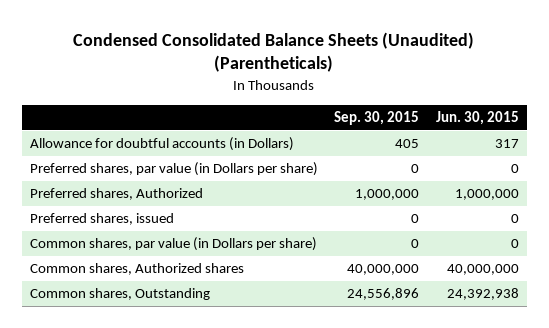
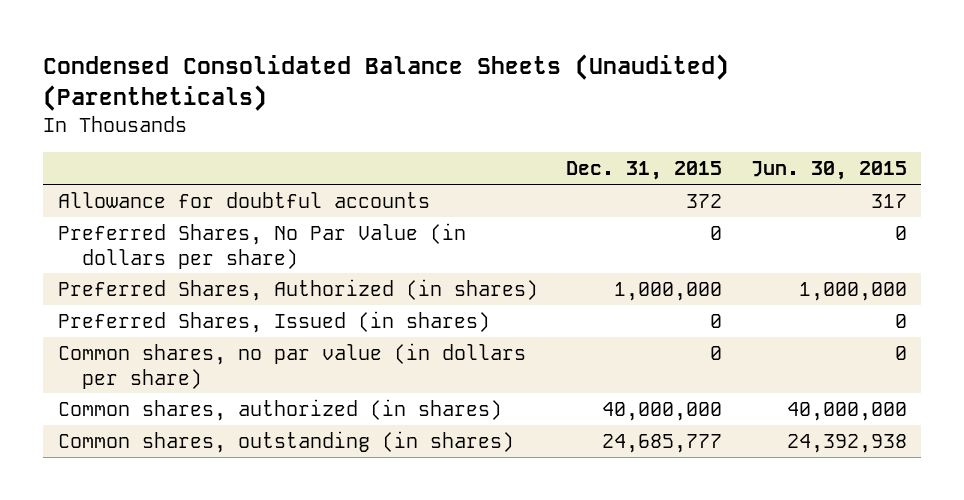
- | Sep. 30, 2015 | Jun. 30, 2015
+ | Dec. 31, 2015 | Jun. 30, 2015
- Allowance for doubtful accounts (in Dollars) | 405 | 317
- Preferred shares, par value (in Dollars per share) | 0 | 0
- Preferred shares, Authorized | 1,000,000 | 1,000,000
- Preferred shares, issued | 0 | 0
- Common shares, par value (in Dollars per share) | 0 | 0
- Common shares, Authorized shares | 40,000,000 | 40,000,000
- Common shares, Outstanding | 24,556,896 | 24,392,938
+ Allowance for doubtful accounts | 372 | 317
+ Preferred Shares, No Par Value (in dollars per share) | 0 | 0
+ Preferred Shares, Authorized (in shares) | 1,000,000 | 1,000,000
+ Preferred Shares, Issued (in shares) | 0 | 0
+ Common shares, no par value (in dollars per share) | 0 | 0
+ Common shares, authorized (in shares) | 40,000,000 | 40,000,000
+ Common shares, outstanding (in shares) | 24,685,777 | 24,392,938

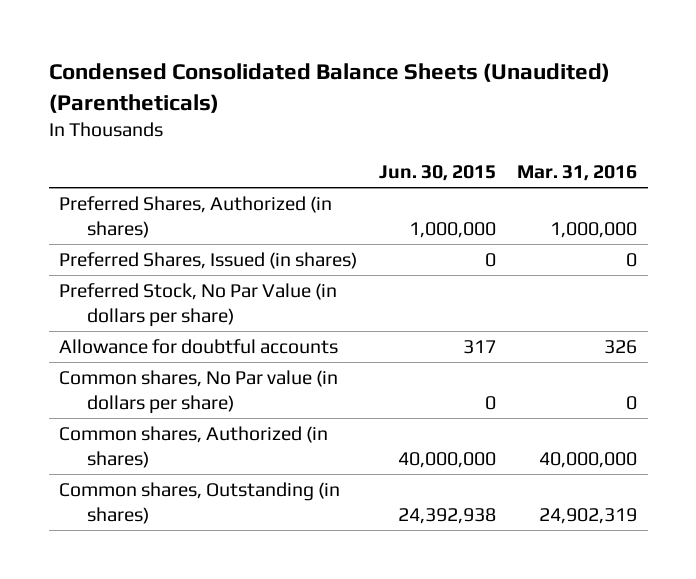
- | Dec. 31, 2015 | Jun. 30, 2015
+ | Jun. 30, 2015 | Mar. 31, 2016
- Preferred Shares, No Par Value (in dollars per share) | 0 | 0
- Common shares, no par value (in dollars per share) | 0 | 0
- Common shares, authorized (in shares) | 40,000,000 | 40,000,000
- Common shares, outstanding (in shares) | 24,685,777 | 24,392,938
+ Preferred Stock, No Par Value (in dollars per share)
moved down: Allowance for doubtful accounts | 317 | 326
+ Common shares, No Par value (in dollars per share) | 0 | 0
+ Common shares, Authorized (in shares) | 40,000,000 | 40,000,000
+ Common shares, Outstanding (in shares) | 24,392,938 | 24,902,319

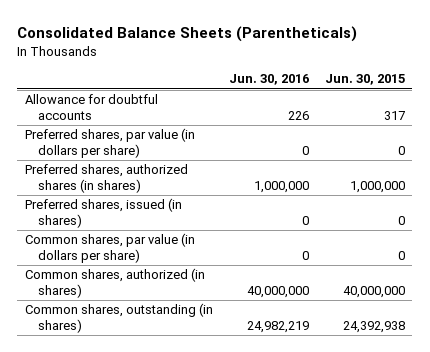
- Condensed Consolidated Balance Sheets (Unaudited) (Parentheticals)
+ Consolidated Balance Sheets (Parentheticals)
- | Jun. 30, 2015 | Mar. 31, 2016
+ | Jun. 30, 2016 | Jun. 30, 2015
- Preferred Shares, Authorized (in shares) | 1,000,000 | 1,000,000
- Preferred Shares, Issued (in shares) | 0 | 0
- Preferred Stock, No Par Value (in dollars per share)
- Common shares, No Par value (in dollars per share) | 0 | 0
- Common shares, Authorized (in shares) | 40,000,000 | 40,000,000
- Common shares, Outstanding (in shares) | 24,392,938 | 24,902,319
+ Preferred shares, par value (in dollars per share) | 0 | 0
+ Preferred shares, authorized shares (in shares) | 1,000,000 | 1,000,000
+ Preferred shares, issued (in shares) | 0 | 0
+ Common shares, par value (in dollars per share) | 0 | 0
+ Common shares, authorized (in shares) | 40,000,000 | 40,000,000
+ Common shares, outstanding (in shares) | 24,982,219 | 24,392,938

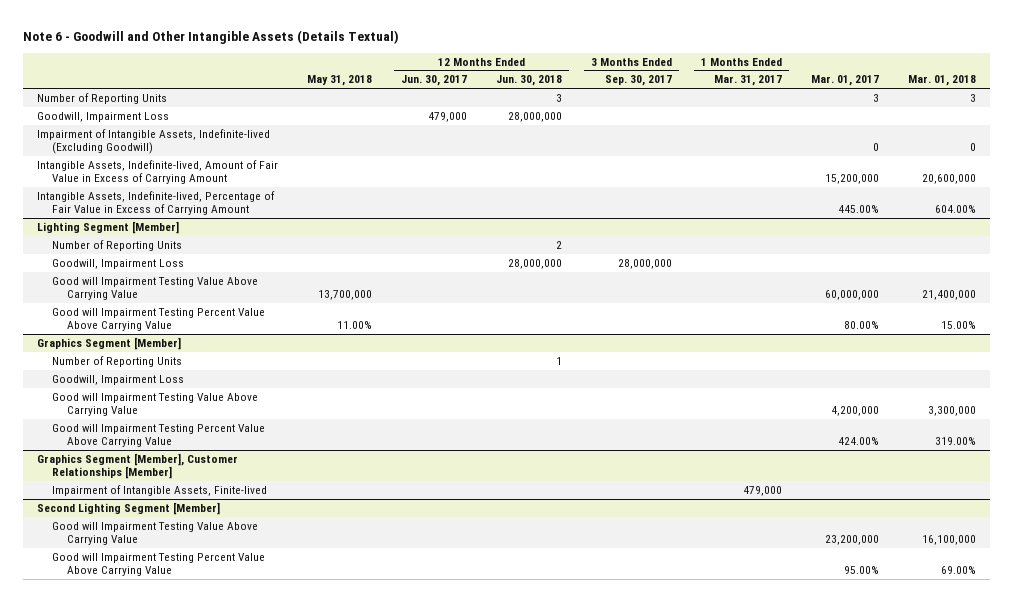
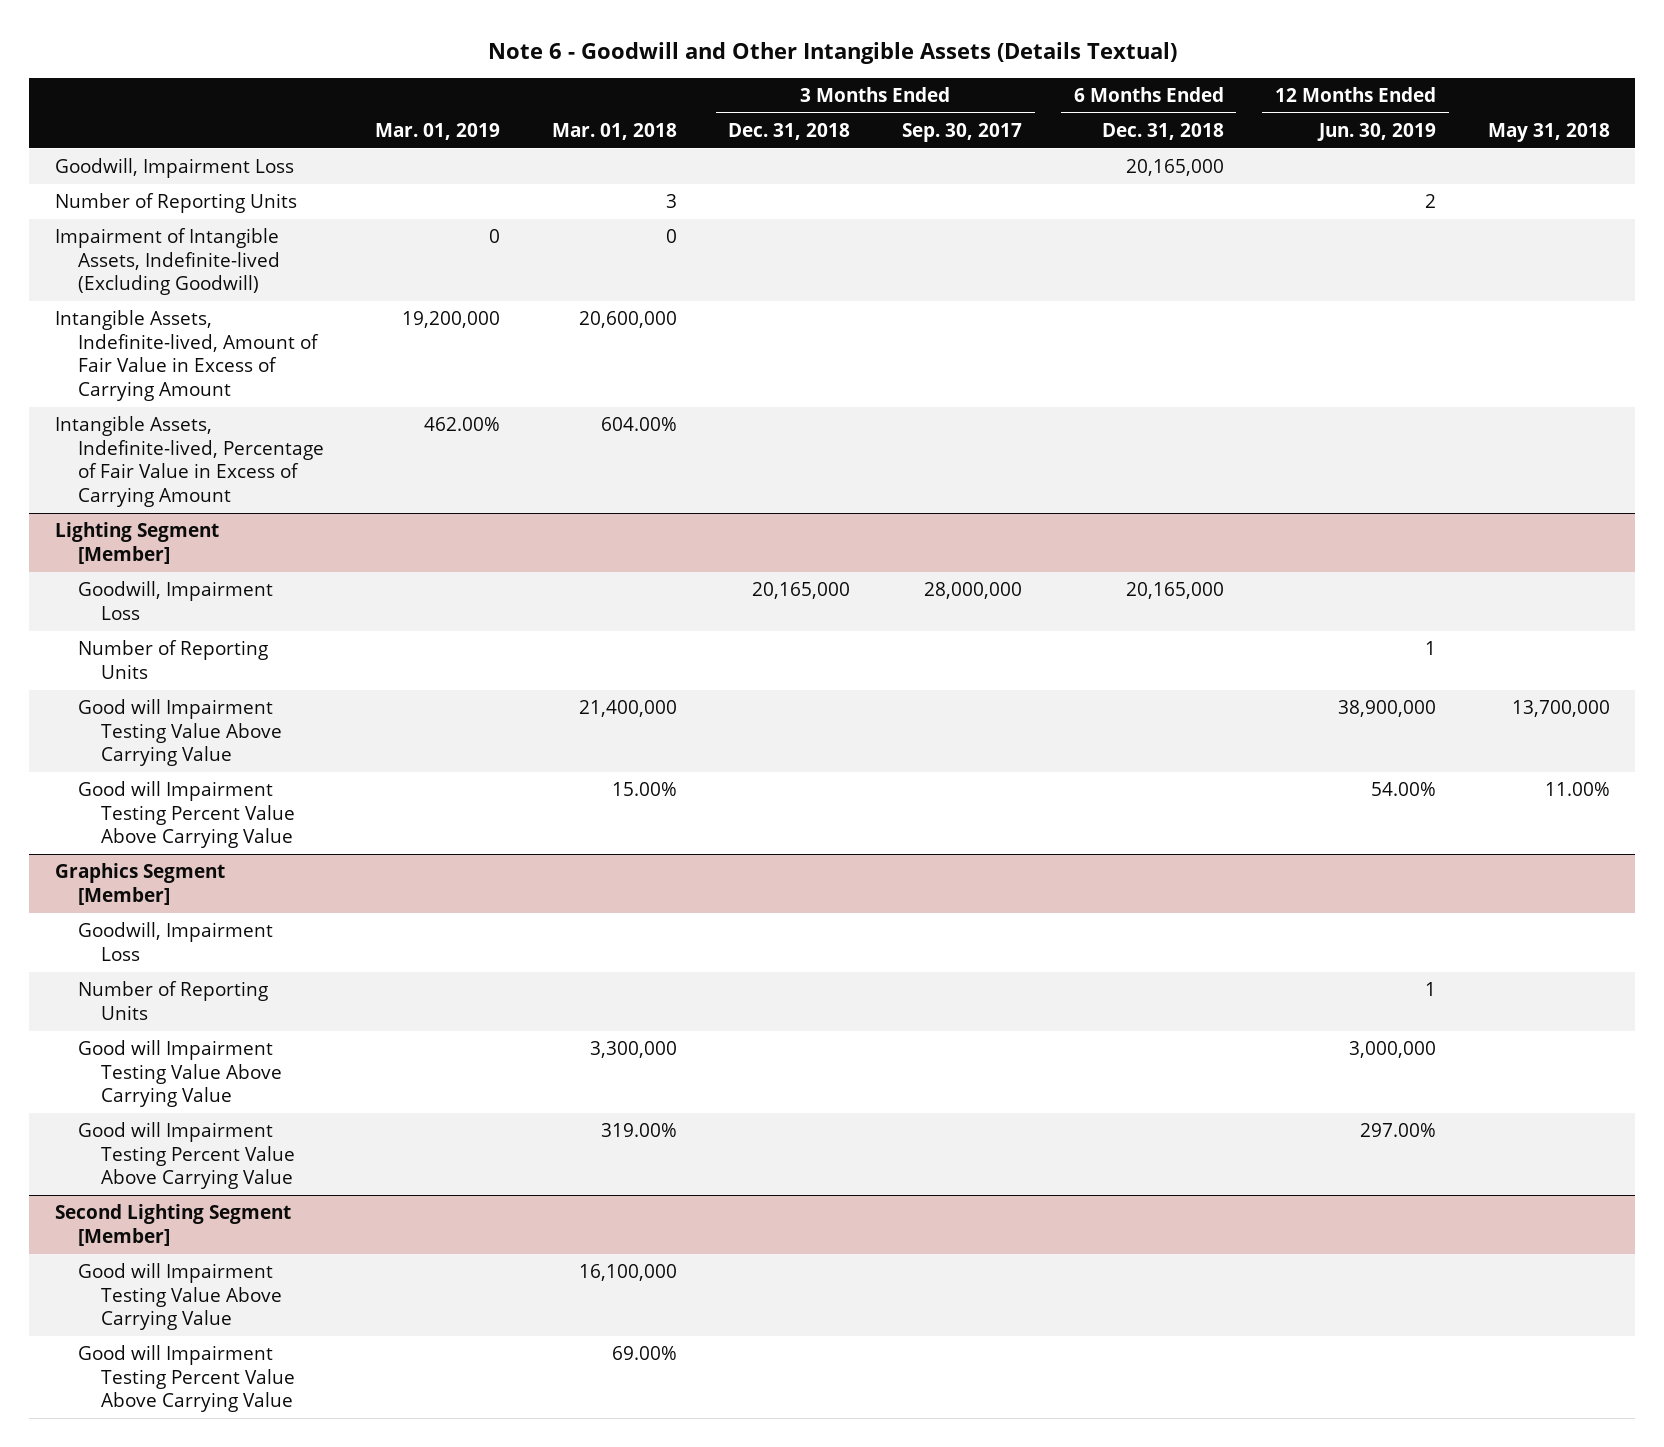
- | May 31, 2018 | 12 Months Ended Jun. 30, 2017 | 12 Months Ended Jun. 30, 2018 | 3 Months Ended Sep. 30, 2017 | 1 Months Ended Mar. 31, 2017 | Mar. 01, 2017 | Mar. 01, 2018
+ | Mar. 01, 2019 | Mar. 01, 2018 | 3 Months Ended Dec. 31, 2018 | 3 Months Ended Sep. 30, 2017 | 6 Months Ended Dec. 31, 2018 | 12 Months Ended Jun. 30, 2019 | May 31, 2018
moved down: Number of Reporting Units | | 3 | | | | 2 |
@ Lighting Segment [Member]
moved down: Number of Reporting Units | | | | | | 1 |
@ Graphics Segment [Member]
moved down: Number of Reporting Units | | | | | | 1 |
- Graphics Segment [Member], Customer Relationships [Member]
- Impairment of Intangible Assets, Finite-lived | | | | | 479,000 | |

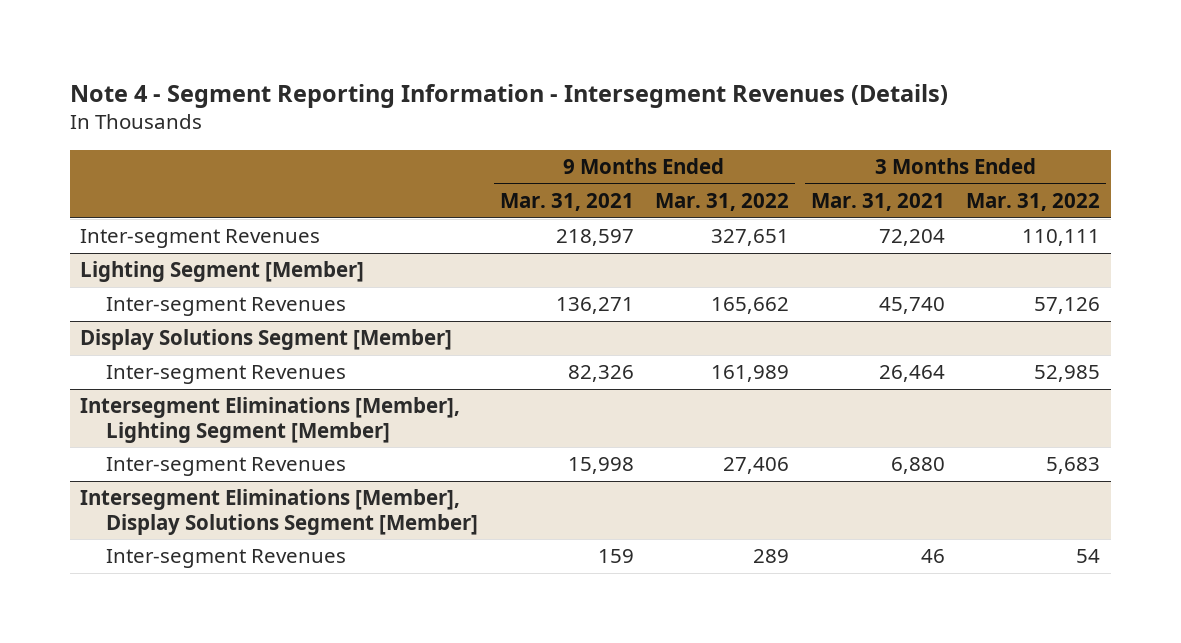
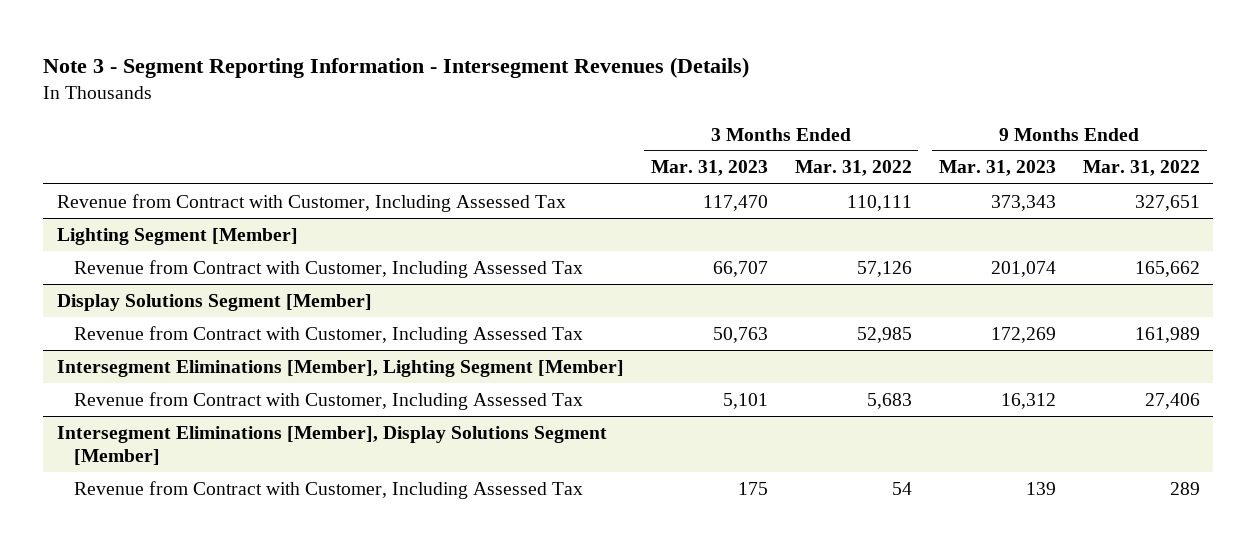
- Note 4 - Segment Reporting Information - Intersegment Revenues (Details)
+ Note 3 - Segment Reporting Information - Intersegment Revenues (Details)
- | 9 Months Ended Mar. 31, 2021 | 9 Months Ended Mar. 31, 2022 | 3 Months Ended Mar. 31, 2021 | 3 Months Ended Mar. 31, 2022
+ | 3 Months Ended Mar. 31, 2023 | 3 Months Ended Mar. 31, 2022 | 9 Months Ended Mar. 31, 2023 | 9 Months Ended Mar. 31, 2022
- Inter-segment Revenues | 218,597 | 327,651 | 72,204 | 110,111
+ Revenue from Contract with Customer, Including Assessed Tax | 117,470 | 110,111 | 373,343 | 327,651
@ Lighting Segment [Member]
- Inter-segment Revenues | 136,271 | 165,662 | 45,740 | 57,126
+ Revenue from Contract with Customer, Including Assessed Tax | 66,707 | 57,126 | 201,074 | 165,662
@ Display Solutions Segment [Member]
- Inter-segment Revenues | 82,326 | 161,989 | 26,464 | 52,985
+ Revenue from Contract with Customer, Including Assessed Tax | 50,763 | 52,985 | 172,269 | 161,989
@ Intersegment Eliminations [Member], Lighting Segment [Member]
- Inter-segment Revenues | 15,998 | 27,406 | 6,880 | 5,683
+ Revenue from Contract with Customer, Including Assessed Tax | 5,101 | 5,683 | 16,312 | 27,406
@ Intersegment Eliminations [Member], Display Solutions Segment [Member]
- Inter-segment Revenues | 159 | 289 | 46 | 54
+ Revenue from Contract with Customer, Including Assessed Tax | 175 | 54 | 139 | 289

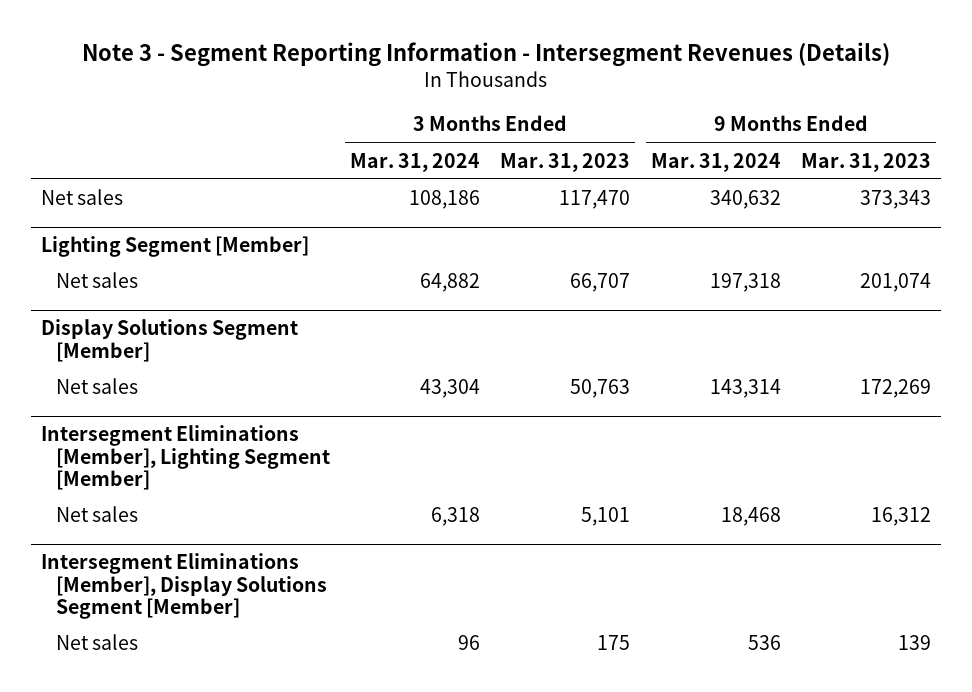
- | 3 Months Ended Mar. 31, 2023 | 3 Months Ended Mar. 31, 2022 | 9 Months Ended Mar. 31, 2023 | 9 Months Ended Mar. 31, 2022
+ | 3 Months Ended Mar. 31, 2024 | 3 Months Ended Mar. 31, 2023 | 9 Months Ended Mar. 31, 2024 | 9 Months Ended Mar. 31, 2023
- Revenue from Contract with Customer, Including Assessed Tax | 117,470 | 110,111 | 373,343 | 327,651
+ Net sales | 108,186 | 117,470 | 340,632 | 373,343
@ Lighting Segment [Member]
- Revenue from Contract with Customer, Including Assessed Tax | 66,707 | 57,126 | 201,074 | 165,662
+ Net sales | 64,882 | 66,707 | 197,318 | 201,074
@ Display Solutions Segment [Member]
- Revenue from Contract with Customer, Including Assessed Tax | 50,763 | 52,985 | 172,269 | 161,989
+ Net sales | 43,304 | 50,763 | 143,314 | 172,269
@ Intersegment Eliminations [Member], Lighting Segment [Member]
- Revenue from Contract with Customer, Including Assessed Tax | 5,101 | 5,683 | 16,312 | 27,406
+ Net sales | 6,318 | 5,101 | 18,468 | 16,312
@ Intersegment Eliminations [Member], Display Solutions Segment [Member]
- Revenue from Contract with Customer, Including Assessed Tax | 175 | 54 | 139 | 289
+ Net sales | 96 | 175 | 536 | 139

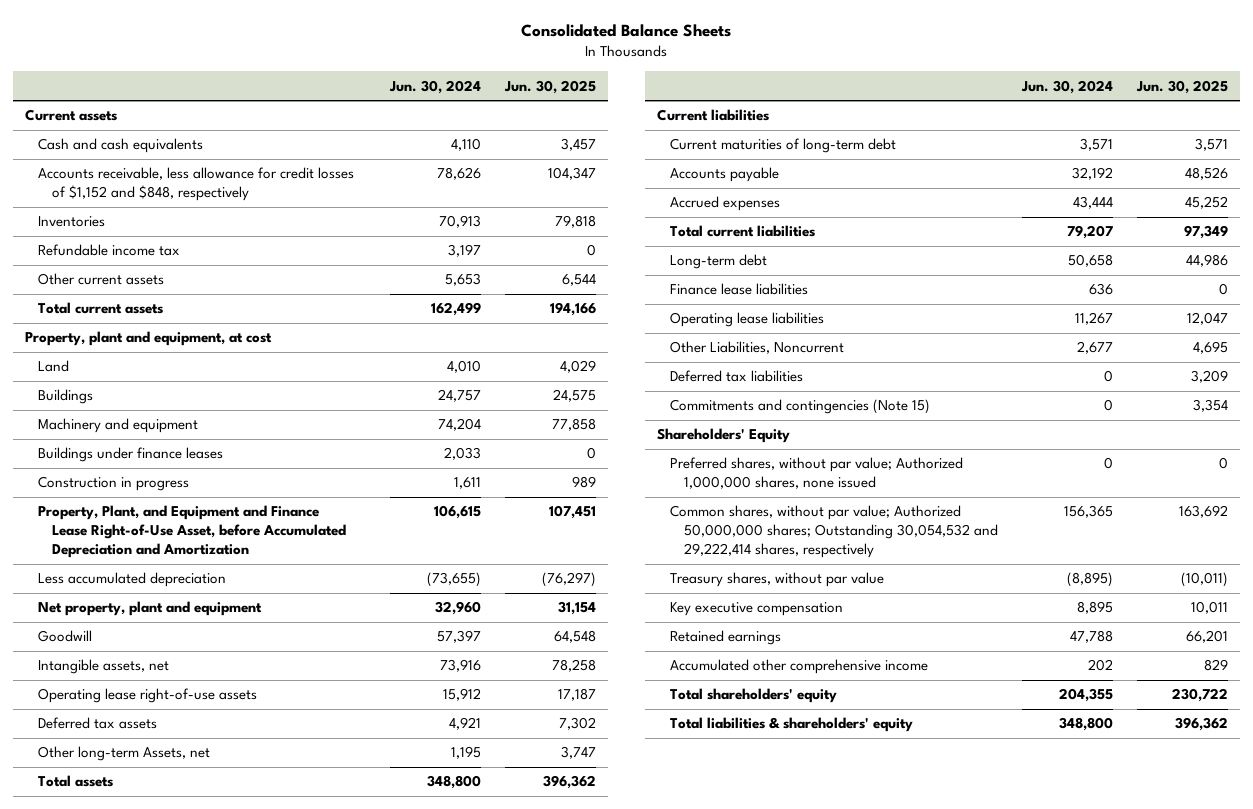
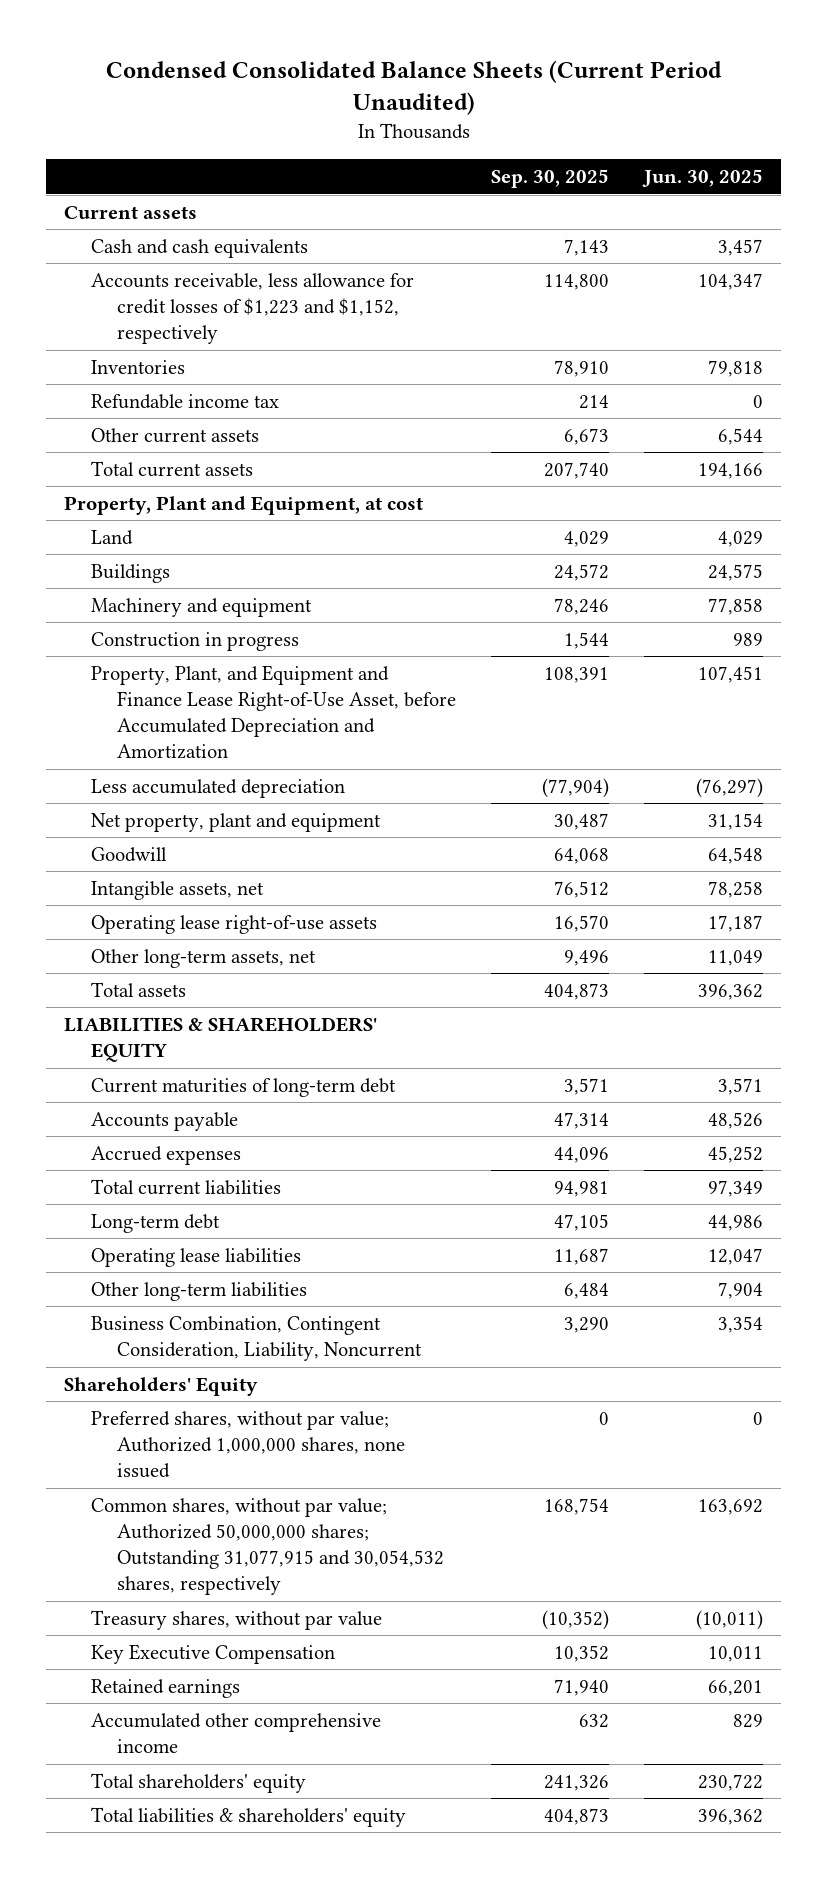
- Consolidated Balance Sheets
+ Condensed Consolidated Balance Sheets (Current Period Unaudited)
- | Jun. 30, 2024 | Jun. 30, 2025
+ | Sep. 30, 2025 | Jun. 30, 2025
- Accounts receivable, less allowance for credit losses of $1,152 and $848, respectively | 78,626 | 104,347
+ Accounts receivable, less allowance for credit losses of $1,223 and $1,152, respectively | 114,800 | 104,347
- Property, plant and equipment, at cost
+ Property, Plant and Equipment, at cost
- Buildings under finance leases | 2,033 | 0
- Deferred tax assets | 4,921 | 7,302
- Other long-term Assets, net | 1,195 | 3,747
+ Other long-term assets, net | 9,496 | 11,049
- Current liabilities
+ LIABILITIES & SHAREHOLDERS' EQUITY
- Finance lease liabilities | 636 | 0
- Other Liabilities, Noncurrent | 2,677 | 4,695
- Deferred tax liabilities | 0 | 3,209
- Commitments and contingencies (Note 15) | 0 | 3,354
+ Other long-term liabilities | 6,484 | 7,904
+ Business Combination, Contingent Consideration, Liability, Noncurrent | 3,290 | 3,354
- Common shares, without par value; Authorized 50,000,000 shares; Outstanding 30,054,532 and 29,222,414 shares, respectively | 156,365 | 163,692
+ Common shares, without par value; Authorized 50,000,000 shares; Outstanding 31,077,915 and 30,054,532 shares, respectively | 168,754 | 163,692
- Key executive compensation | 8,895 | 10,011
+ Key Executive Compensation | 10,352 | 10,011

